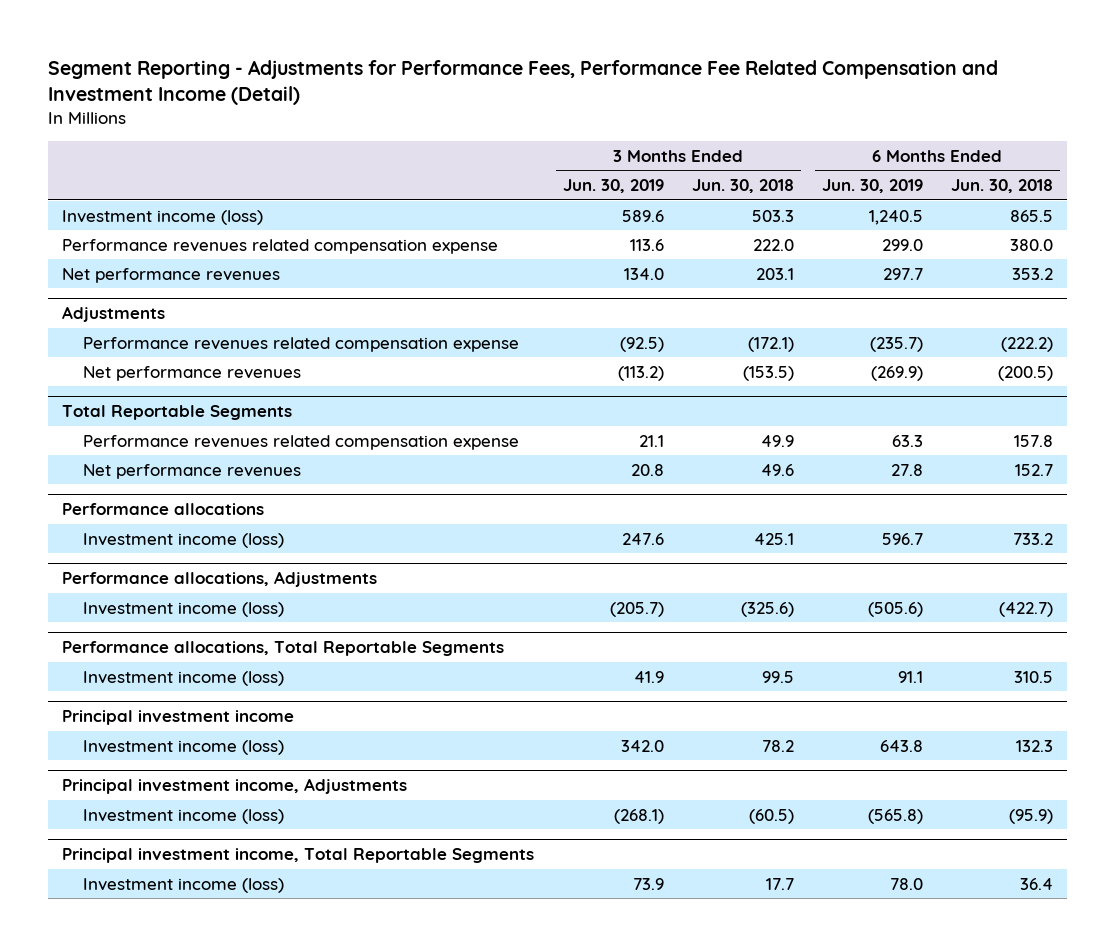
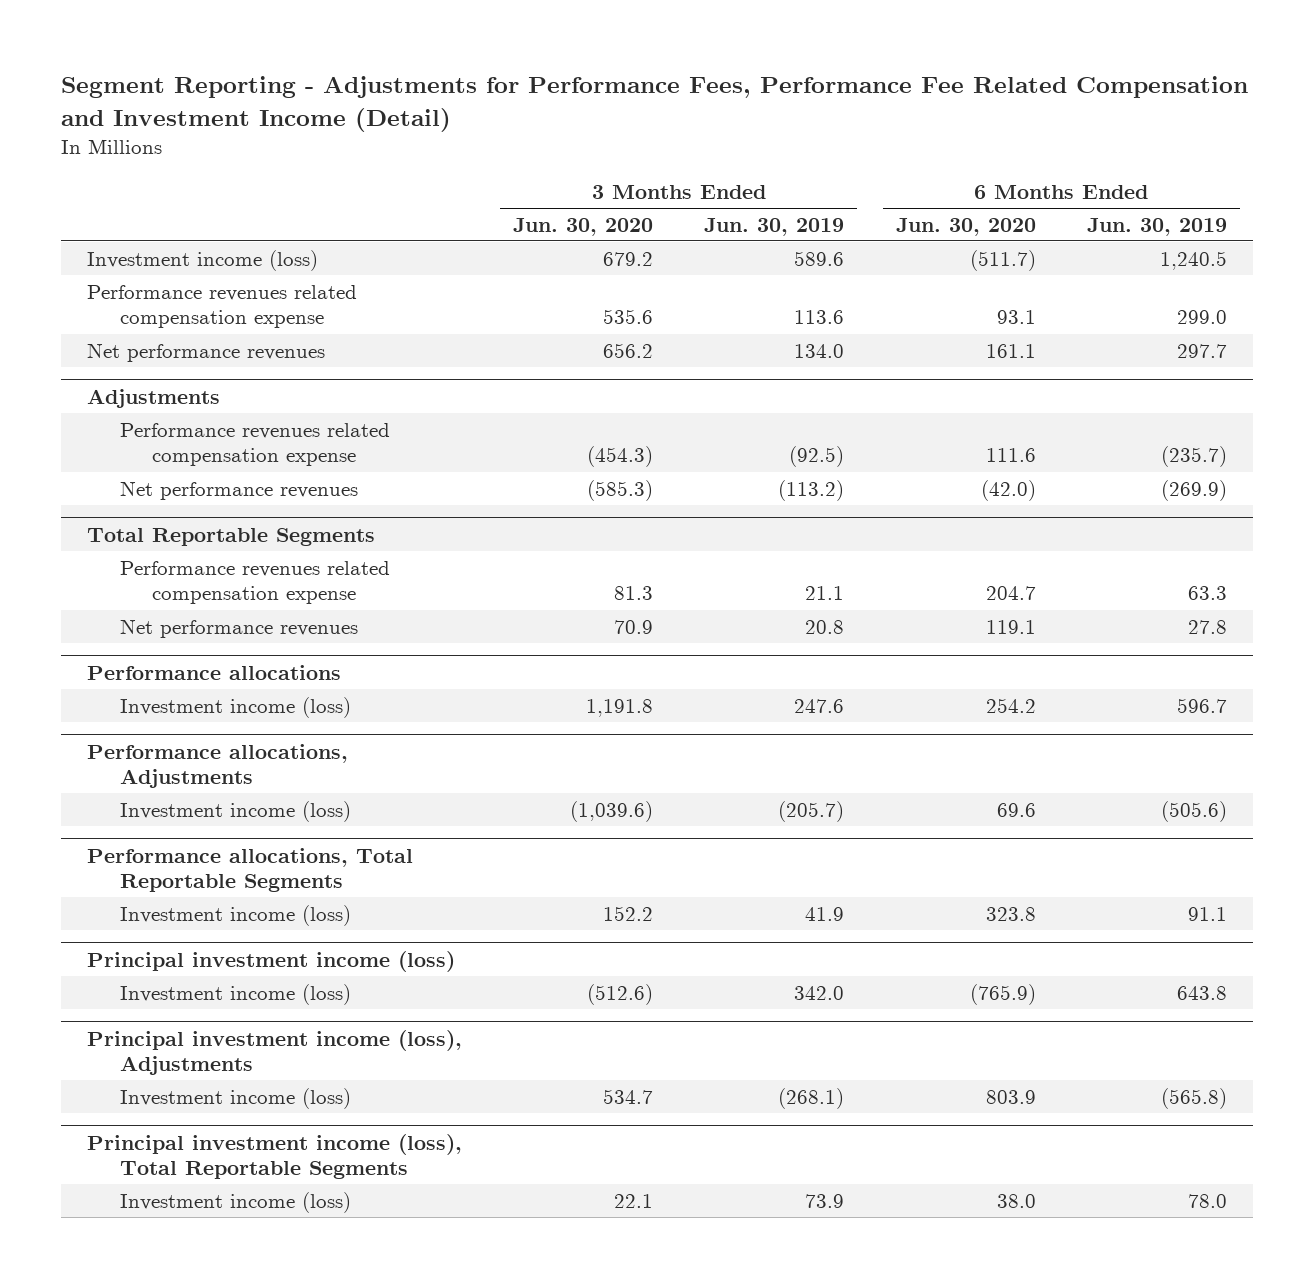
- | 3 Months Ended Jun. 30, 2019 | 3 Months Ended Jun. 30, 2018 | 6 Months Ended Jun. 30, 2019 | 6 Months Ended Jun. 30, 2018
+ | 3 Months Ended Jun. 30, 2020 | 3 Months Ended Jun. 30, 2019 | 6 Months Ended Jun. 30, 2020 | 6 Months Ended Jun. 30, 2019
- Principal investment income
+ Principal investment income (loss)
- Principal investment income, Adjustments
+ Principal investment income (loss), Adjustments
- Principal investment income, Total Reportable Segments
+ Principal investment income (loss), Total Reportable Segments

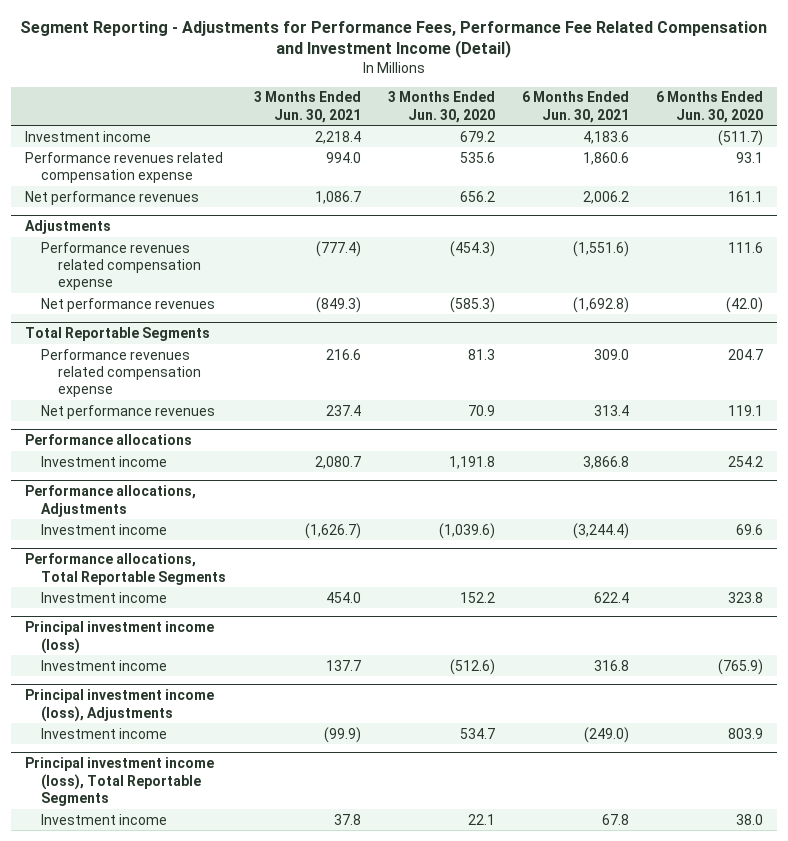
- | 3 Months Ended Jun. 30, 2020 | 3 Months Ended Jun. 30, 2019 | 6 Months Ended Jun. 30, 2020 | 6 Months Ended Jun. 30, 2019
+ | 3 Months Ended Jun. 30, 2021 | 3 Months Ended Jun. 30, 2020 | 6 Months Ended Jun. 30, 2021 | 6 Months Ended Jun. 30, 2020
- Investment income (loss) | 679.2 | 589.6 | (511.7) | 1,240.5
+ Investment income | 2,218.4 | 679.2 | 4,183.6 | (511.7)
@ Performance allocations
- Investment income (loss) | 1,191.8 | 247.6 | 254.2 | 596.7
+ Investment income | 2,080.7 | 1,191.8 | 3,866.8 | 254.2
@ Performance allocations, Adjustments
- Investment income (loss) | (1,039.6) | (205.7) | 69.6 | (505.6)
+ Investment income | (1,626.7) | (1,039.6) | (3,244.4) | 69.6
@ Performance allocations, Total Reportable Segments
- Investment income (loss) | 152.2 | 41.9 | 323.8 | 91.1
+ Investment income | 454.0 | 152.2 | 622.4 | 323.8
@ Principal investment income (loss)
- Investment income (loss) | (512.6) | 342.0 | (765.9) | 643.8
+ Investment income | 137.7 | (512.6) | 316.8 | (765.9)
@ Principal investment income (loss), Adjustments
- Investment income (loss) | 534.7 | (268.1) | 803.9 | (565.8)
+ Investment income | (99.9) | 534.7 | (249.0) | 803.9
@ Principal investment income (loss), Total Reportable Segments
- Investment income (loss) | 22.1 | 73.9 | 38.0 | 78.0
+ Investment income | 37.8 | 22.1 | 67.8 | 38.0

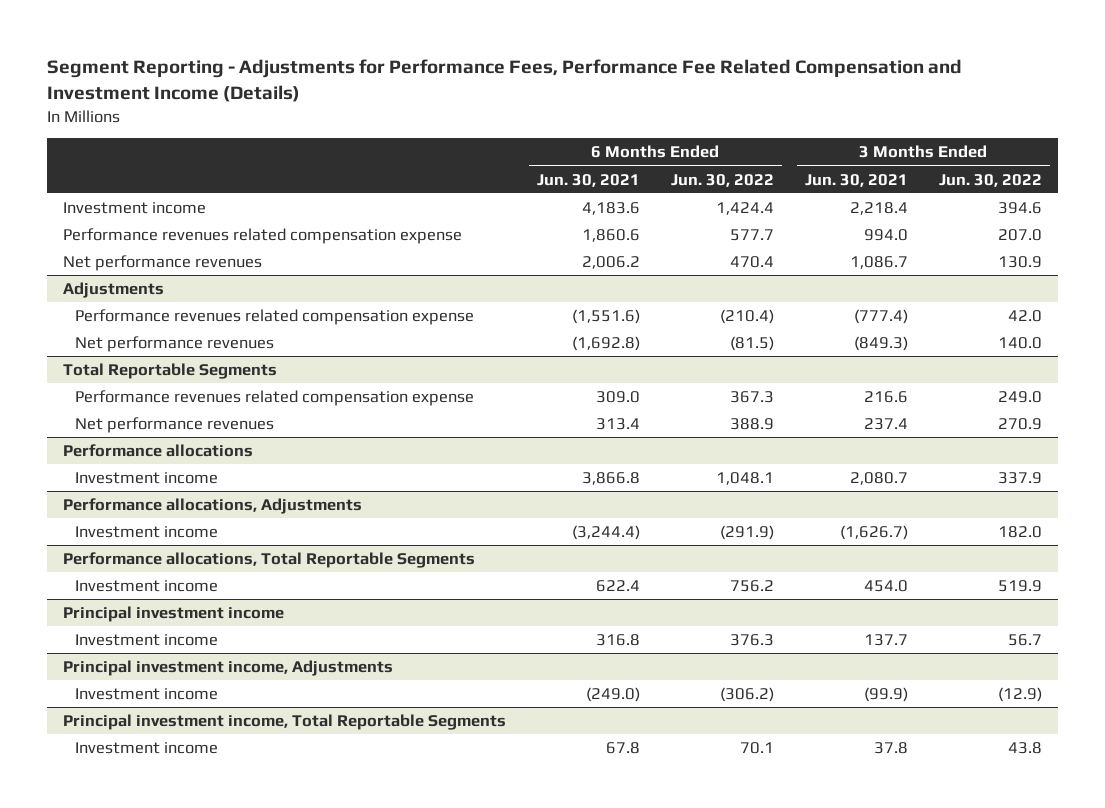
- Segment Reporting - Adjustments for Performance Fees, Performance Fee Related Compensation and Investment Income (Detail)
+ Segment Reporting - Adjustments for Performance Fees, Performance Fee Related Compensation and Investment Income (Details)
- | 3 Months Ended Jun. 30, 2021 | 3 Months Ended Jun. 30, 2020 | 6 Months Ended Jun. 30, 2021 | 6 Months Ended Jun. 30, 2020
+ | 6 Months Ended Jun. 30, 2021 | 6 Months Ended Jun. 30, 2022 | 3 Months Ended Jun. 30, 2021 | 3 Months Ended Jun. 30, 2022
- Principal investment income (loss)
+ Principal investment income
- Principal investment income (loss), Adjustments
+ Principal investment income, Adjustments
- Principal investment income (loss), Total Reportable Segments
+ Principal investment income, Total Reportable Segments

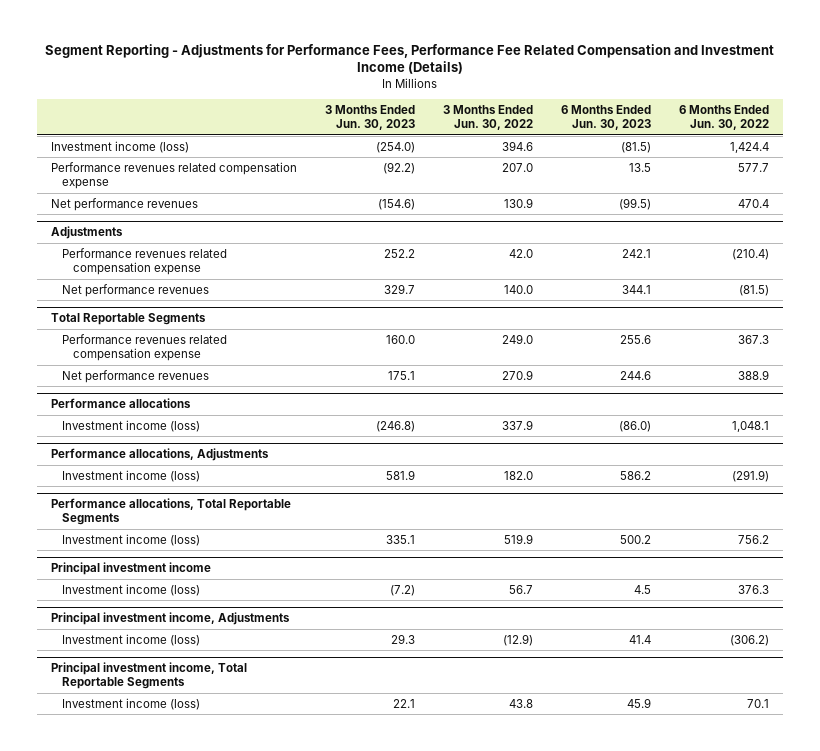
- | 6 Months Ended Jun. 30, 2021 | 6 Months Ended Jun. 30, 2022 | 3 Months Ended Jun. 30, 2021 | 3 Months Ended Jun. 30, 2022
+ | 3 Months Ended Jun. 30, 2023 | 3 Months Ended Jun. 30, 2022 | 6 Months Ended Jun. 30, 2023 | 6 Months Ended Jun. 30, 2022
- Investment income | 4,183.6 | 1,424.4 | 2,218.4 | 394.6
+ Investment income (loss) | (254.0) | 394.6 | (81.5) | 1,424.4
@ Performance allocations
- Investment income | 3,866.8 | 1,048.1 | 2,080.7 | 337.9
+ Investment income (loss) | (246.8) | 337.9 | (86.0) | 1,048.1
@ Performance allocations, Adjustments
- Investment income | (3,244.4) | (291.9) | (1,626.7) | 182.0
+ Investment income (loss) | 581.9 | 182.0 | 586.2 | (291.9)
@ Performance allocations, Total Reportable Segments
- Investment income | 622.4 | 756.2 | 454.0 | 519.9
+ Investment income (loss) | 335.1 | 519.9 | 500.2 | 756.2
@ Principal investment income
- Investment income | 316.8 | 376.3 | 137.7 | 56.7
+ Investment income (loss) | (7.2) | 56.7 | 4.5 | 376.3
@ Principal investment income, Adjustments
- Investment income | (249.0) | (306.2) | (99.9) | (12.9)
+ Investment income (loss) | 29.3 | (12.9) | 41.4 | (306.2)
@ Principal investment income, Total Reportable Segments
- Investment income | 67.8 | 70.1 | 37.8 | 43.8
+ Investment income (loss) | 22.1 | 43.8 | 45.9 | 70.1

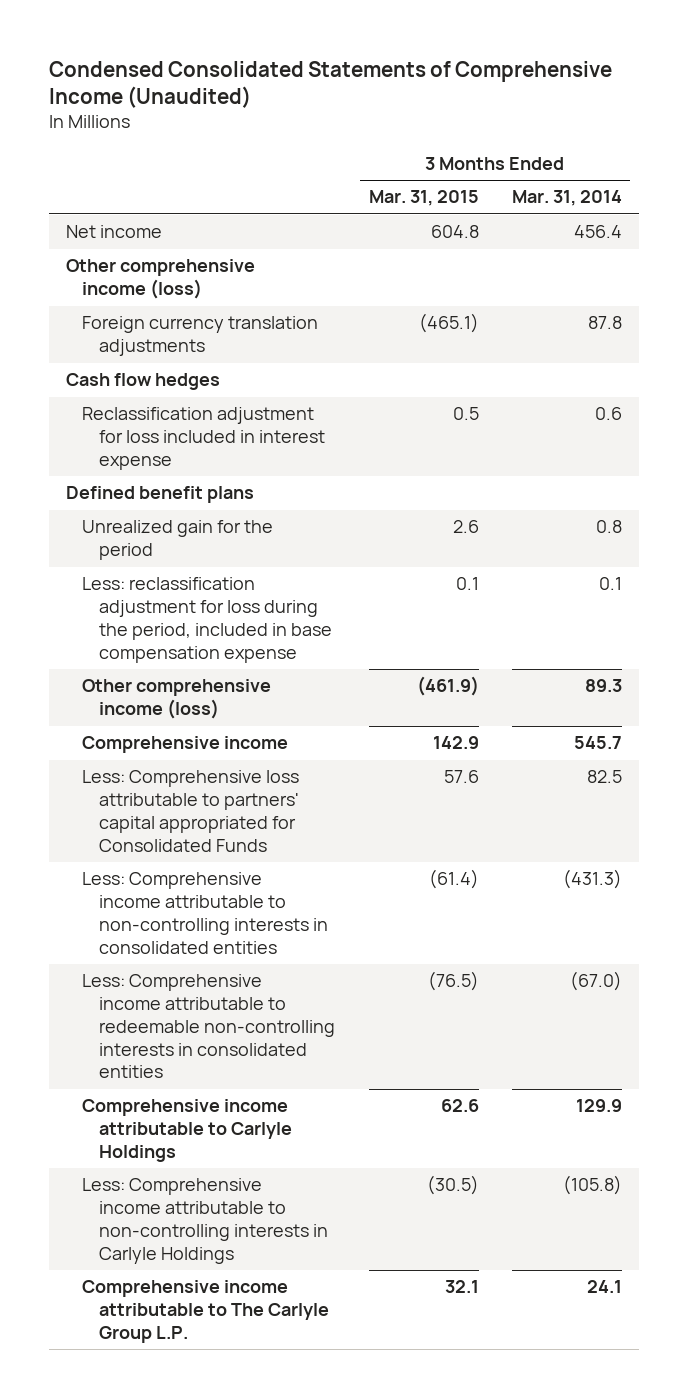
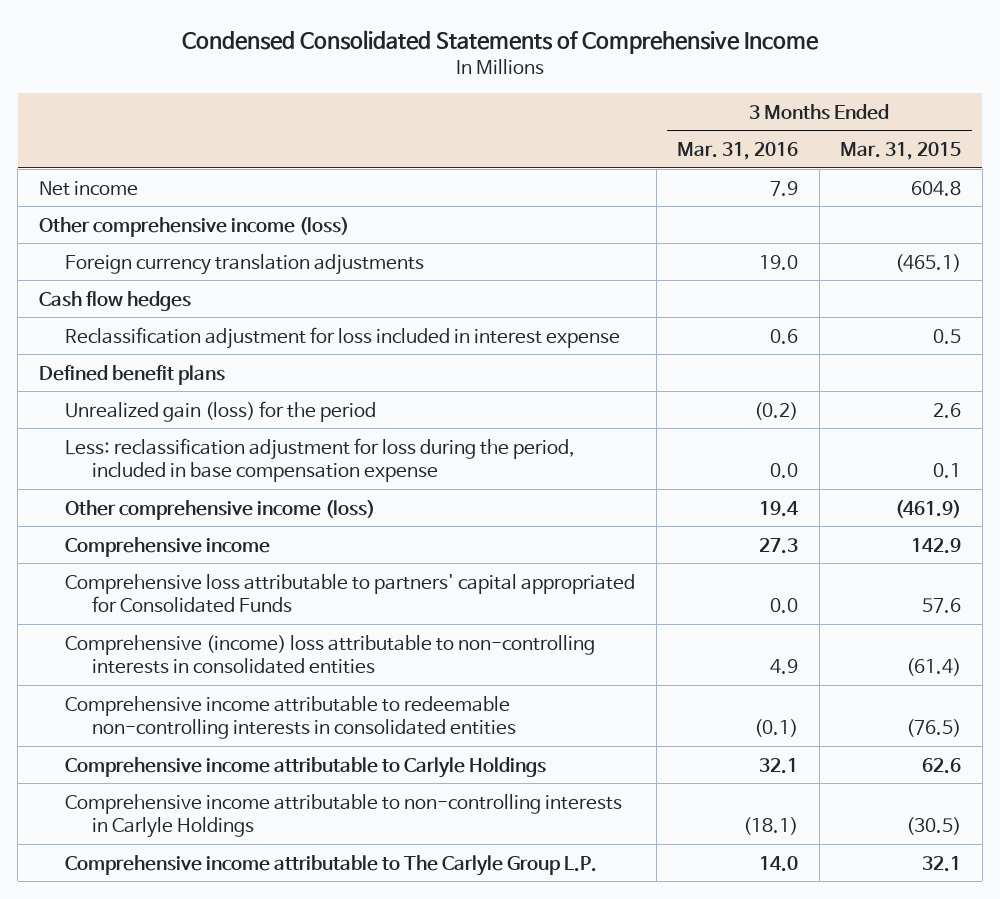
- Condensed Consolidated Statements of Comprehensive Income (Unaudited)
+ Condensed Consolidated Statements of Comprehensive Income
- | 3 Months Ended Mar. 31, 2015 | 3 Months Ended Mar. 31, 2014
+ | 3 Months Ended Mar. 31, 2016 | 3 Months Ended Mar. 31, 2015
- Unrealized gain for the period | 2.6 | 0.8
+ Unrealized gain (loss) for the period | (0.2) | 2.6
- Less: Comprehensive loss attributable to partners' capital appropriated for Consolidated Funds | 57.6 | 82.5
- Less: Comprehensive income attributable to non-controlling interests in consolidated entities | (61.4) | (431.3)
- Less: Comprehensive income attributable to redeemable non-controlling interests in consolidated entities | (76.5) | (67.0)
+ Comprehensive loss attributable to partners' capital appropriated for Consolidated Funds | 0.0 | 57.6
+ Comprehensive (income) loss attributable to non-controlling interests in consolidated entities | 4.9 | (61.4)
+ Comprehensive income attributable to redeemable non-controlling interests in consolidated entities | (0.1) | (76.5)
- Less: Comprehensive income attributable to non-controlling interests in Carlyle Holdings | (30.5) | (105.8)
+ Comprehensive income attributable to non-controlling interests in Carlyle Holdings | (18.1) | (30.5)

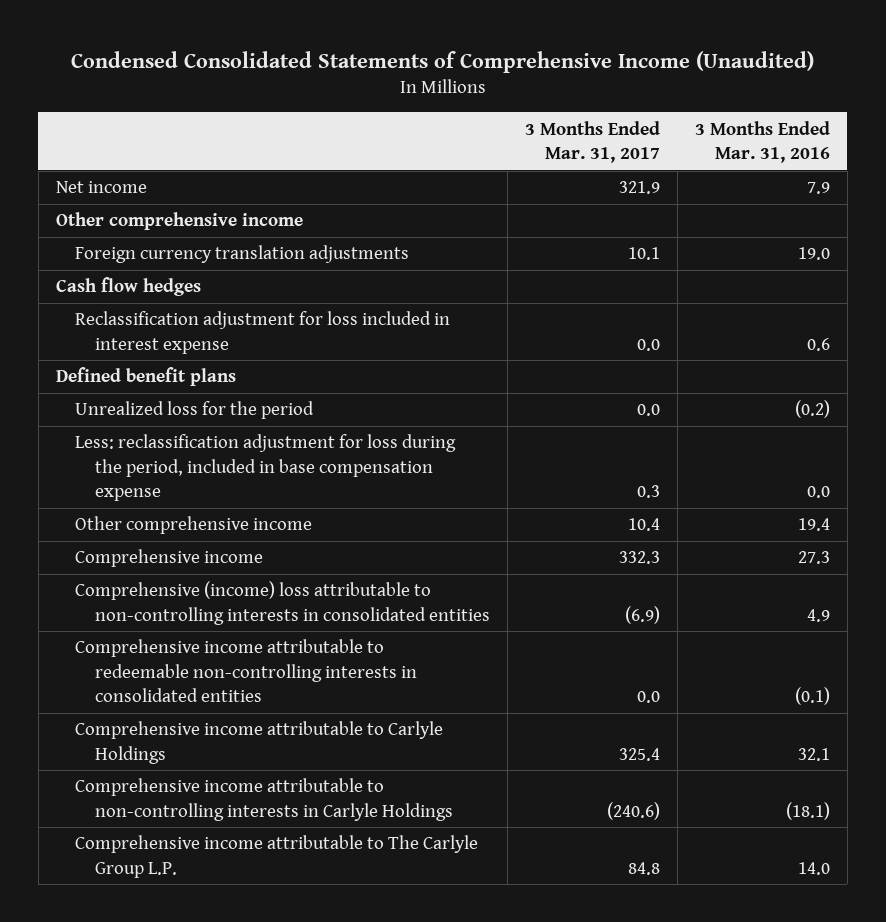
- Condensed Consolidated Statements of Comprehensive Income
+ Condensed Consolidated Statements of Comprehensive Income (Unaudited)
- | 3 Months Ended Mar. 31, 2016 | 3 Months Ended Mar. 31, 2015
+ | 3 Months Ended Mar. 31, 2017 | 3 Months Ended Mar. 31, 2016
- Other comprehensive income (loss)
+ Other comprehensive income
- Unrealized gain (loss) for the period | (0.2) | 2.6
+ Unrealized loss for the period | 0.0 | (0.2)
- Other comprehensive income (loss) | 19.4 | (461.9)
+ Other comprehensive income | 10.4 | 19.4
- Comprehensive loss attributable to partners' capital appropriated for Consolidated Funds | 0.0 | 57.6

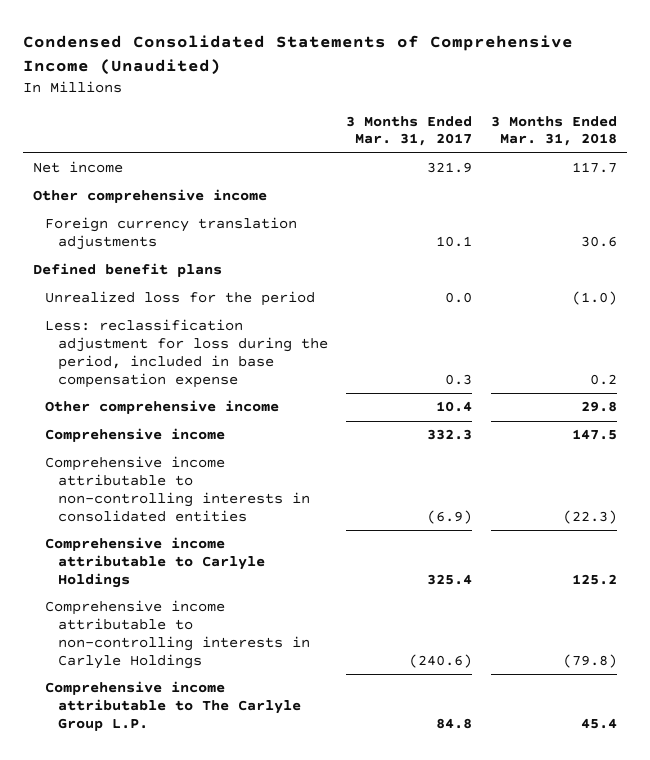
- | 3 Months Ended Mar. 31, 2017 | 3 Months Ended Mar. 31, 2016
+ | 3 Months Ended Mar. 31, 2017 | 3 Months Ended Mar. 31, 2018
- Cash flow hedges
- Reclassification adjustment for loss included in interest expense | 0.0 | 0.6
- Comprehensive (income) loss attributable to non-controlling interests in consolidated entities | (6.9) | 4.9
- Comprehensive income attributable to redeemable non-controlling interests in consolidated entities | 0.0 | (0.1)
+ Comprehensive income attributable to non-controlling interests in consolidated entities | (6.9) | (22.3)

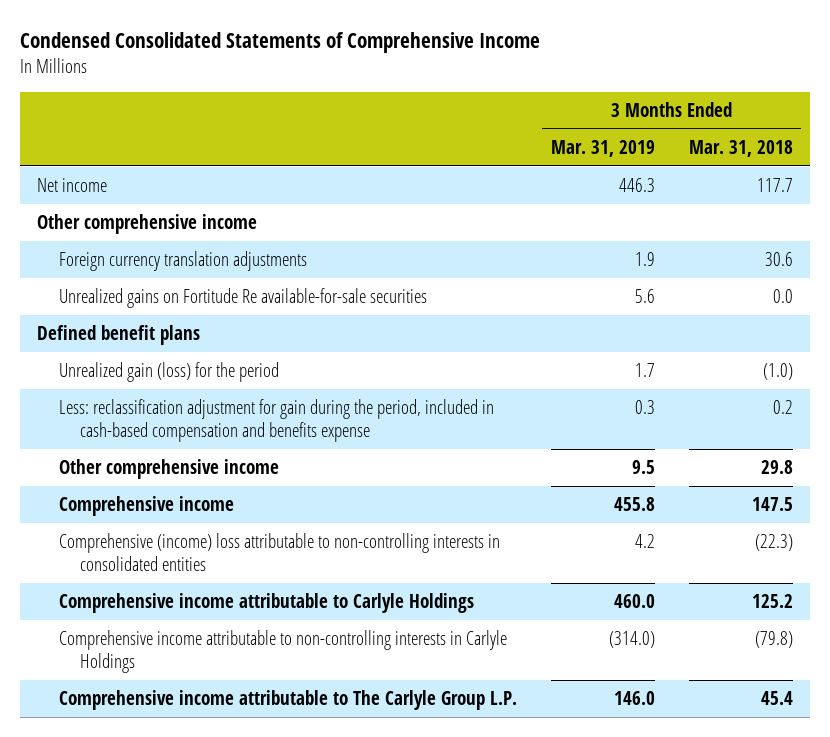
- Condensed Consolidated Statements of Comprehensive Income (Unaudited)
+ Condensed Consolidated Statements of Comprehensive Income
- | 3 Months Ended Mar. 31, 2017 | 3 Months Ended Mar. 31, 2018
+ | 3 Months Ended Mar. 31, 2019 | 3 Months Ended Mar. 31, 2018
+ Unrealized gains on Fortitude Re available-for-sale securities | 5.6 | 0.0
- Unrealized loss for the period | 0.0 | (1.0)
- Less: reclassification adjustment for loss during the period, included in base compensation expense | 0.3 | 0.2
+ Unrealized gain (loss) for the period | 1.7 | (1.0)
+ Less: reclassification adjustment for gain during the period, included in cash-based compensation and benefits expense | 0.3 | 0.2
- Comprehensive income attributable to non-controlling interests in consolidated entities | (6.9) | (22.3)
+ Comprehensive (income) loss attributable to non-controlling interests in consolidated entities | 4.2 | (22.3)

